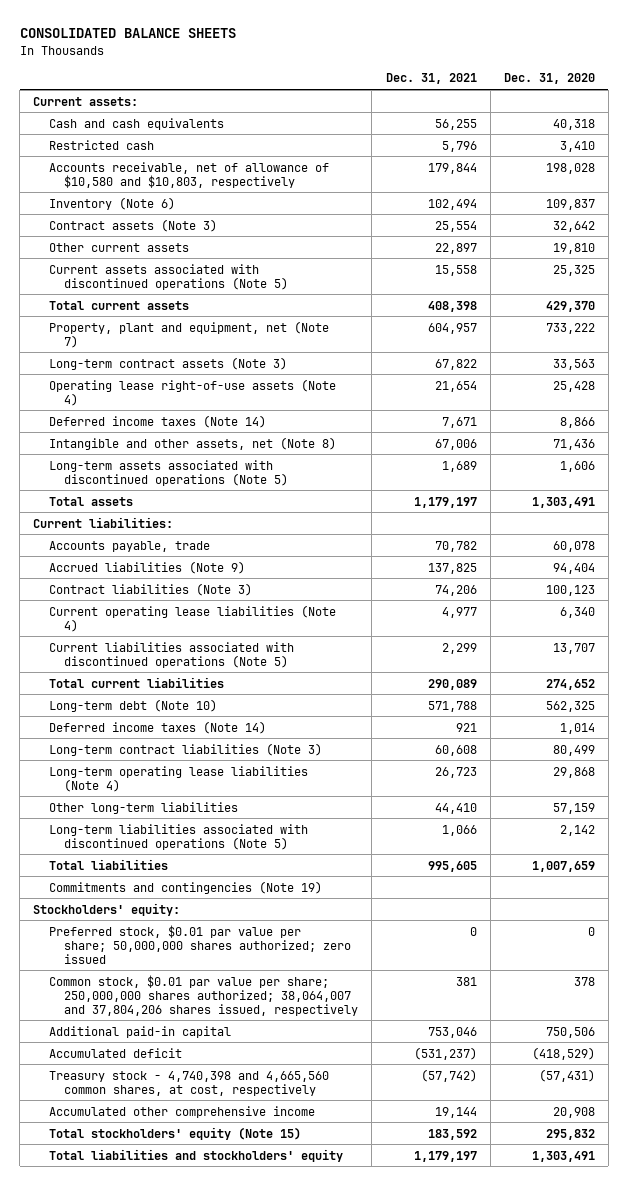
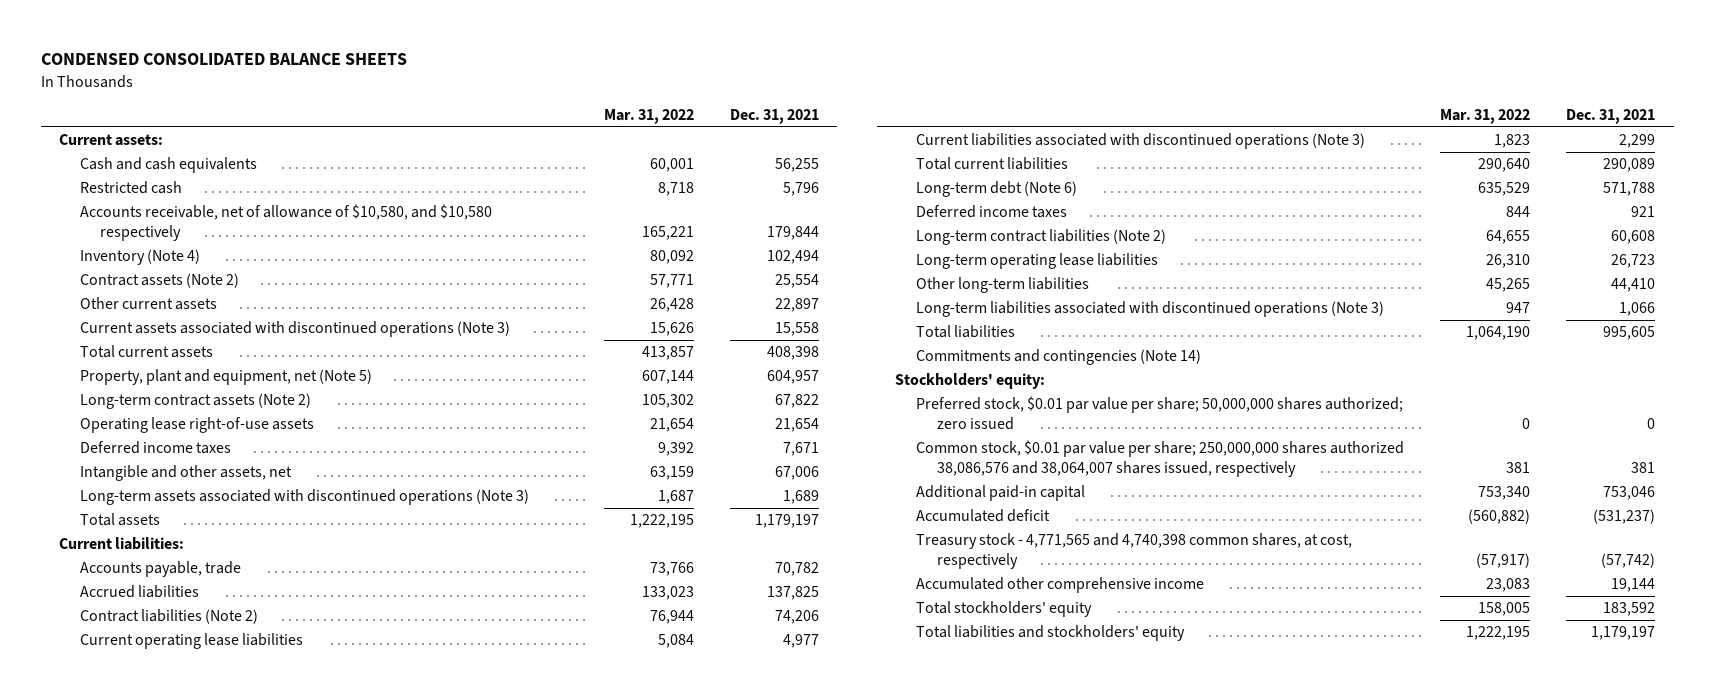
- CONSOLIDATED BALANCE SHEETS
+ CONDENSED CONSOLIDATED BALANCE SHEETS
- | Dec. 31, 2021 | Dec. 31, 2020
+ | Mar. 31, 2022 | Dec. 31, 2021
- Accounts receivable, net of allowance of $10,580 and $10,803, respectively | 179,844 | 198,028
- Inventory (Note 6) | 102,494 | 109,837
- Contract assets (Note 3) | 25,554 | 32,642
+ Accounts receivable, net of allowance of $10,580, and $10,580 respectively | 165,221 | 179,844
+ Inventory (Note 4) | 80,092 | 102,494
+ Contract assets (Note 2) | 57,771 | 25,554
- Current assets associated with discontinued operations (Note 5) | 15,558 | 25,325
+ Current assets associated with discontinued operations (Note 3) | 15,626 | 15,558
- Property, plant and equipment, net (Note 7) | 604,957 | 733,222
- Long-term contract assets (Note 3) | 67,822 | 33,563
- Operating lease right-of-use assets (Note 4) | 21,654 | 25,428
- Deferred income taxes (Note 14) | 7,671 | 8,866
- Intangible and other assets, net (Note 8) | 67,006 | 71,436
- Long-term assets associated with discontinued operations (Note 5) | 1,689 | 1,606
+ Property, plant and equipment, net (Note 5) | 607,144 | 604,957
+ Long-term contract assets (Note 2) | 105,302 | 67,822
+ Operating lease right-of-use assets | 21,654 | 21,654
+ Deferred income taxes | 9,392 | 7,671
+ Intangible and other assets, net | 63,159 | 67,006
+ Long-term assets associated with discontinued operations (Note 3) | 1,687 | 1,689
- Accrued liabilities (Note 9) | 137,825 | 94,404
- Contract liabilities (Note 3) | 74,206 | 100,123
- Current operating lease liabilities (Note 4) | 4,977 | 6,340
- Current liabilities associated with discontinued operations (Note 5) | 2,299 | 13,707
+ Accrued liabilities | 133,023 | 137,825
+ Contract liabilities (Note 2) | 76,944 | 74,206
+ Current operating lease liabilities | 5,084 | 4,977
+ Current liabilities associated with discontinued operations (Note 3) | 1,823 | 2,299
- Long-term debt (Note 10) | 571,788 | 562,325
- Deferred income taxes (Note 14) | 921 | 1,014
- Long-term contract liabilities (Note 3) | 60,608 | 80,499
- Long-term operating lease liabilities (Note 4) | 26,723 | 29,868
+ Long-term debt (Note 6) | 635,529 | 571,788
+ Deferred income taxes | 844 | 921
+ Long-term contract liabilities (Note 2) | 64,655 | 60,608
+ Long-term operating lease liabilities | 26,310 | 26,723
- Long-term liabilities associated with discontinued operations (Note 5) | 1,066 | 2,142
+ Long-term liabilities associated with discontinued operations (Note 3) | 947 | 1,066
- Commitments and contingencies (Note 19)
+ Commitments and contingencies (Note 14)
- Common stock, $0.01 par value per share; 250,000,000 shares authorized; 38,064,007 and 37,804,206 shares issued, respectively | 381 | 378
+ Common stock, $0.01 par value per share; 250,000,000 shares authorized 38,086,576 and 38,064,007 shares issued, respectively | 381 | 381
- Treasury stock - 4,740,398 and 4,665,560 common shares, at cost, respectively | (57,742) | (57,431)
+ Treasury stock - 4,771,565 and 4,740,398 common shares, at cost, respectively | (57,917) | (57,742)
- Total stockholders' equity (Note 15) | 183,592 | 295,832
+ Total stockholders' equity | 158,005 | 183,592

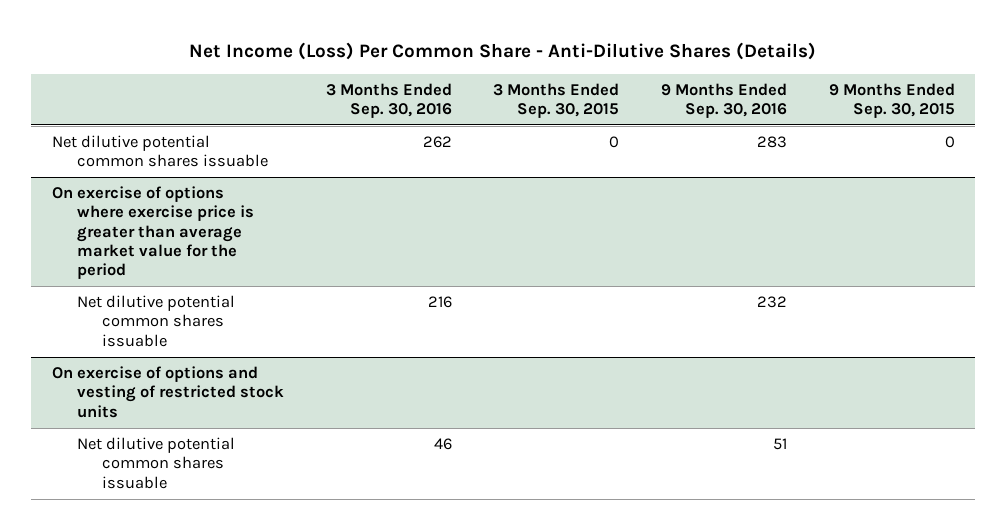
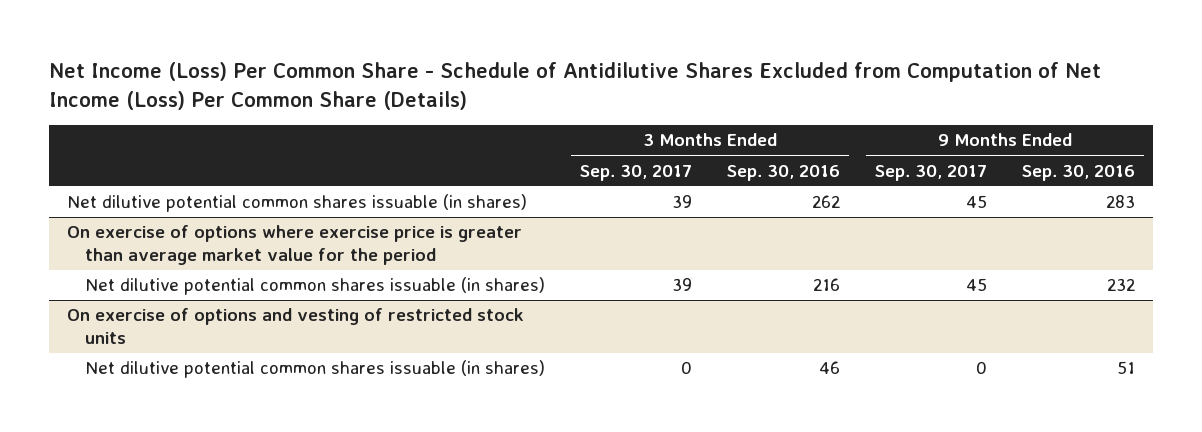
- Net Income (Loss) Per Common Share - Anti-Dilutive Shares (Details)
+ Net Income (Loss) Per Common Share - Schedule of Antidilutive Shares Excluded from Computation of Net Income (Loss) Per Common Share (Details)
- | 3 Months Ended Sep. 30, 2016 | 3 Months Ended Sep. 30, 2015 | 9 Months Ended Sep. 30, 2016 | 9 Months Ended Sep. 30, 2015
+ | 3 Months Ended Sep. 30, 2017 | 3 Months Ended Sep. 30, 2016 | 9 Months Ended Sep. 30, 2017 | 9 Months Ended Sep. 30, 2016
- Net dilutive potential common shares issuable | 262 | 0 | 283 | 0
+ Net dilutive potential common shares issuable (in shares) | 39 | 262 | 45 | 283
@ On exercise of options where exercise price is greater than average market value for the period
- Net dilutive potential common shares issuable | 216 | | 232 |
+ Net dilutive potential common shares issuable (in shares) | 39 | 216 | 45 | 232
@ On exercise of options and vesting of restricted stock units
- Net dilutive potential common shares issuable | 46 | | 51 |
+ Net dilutive potential common shares issuable (in shares) | 0 | 46 | 0 | 51

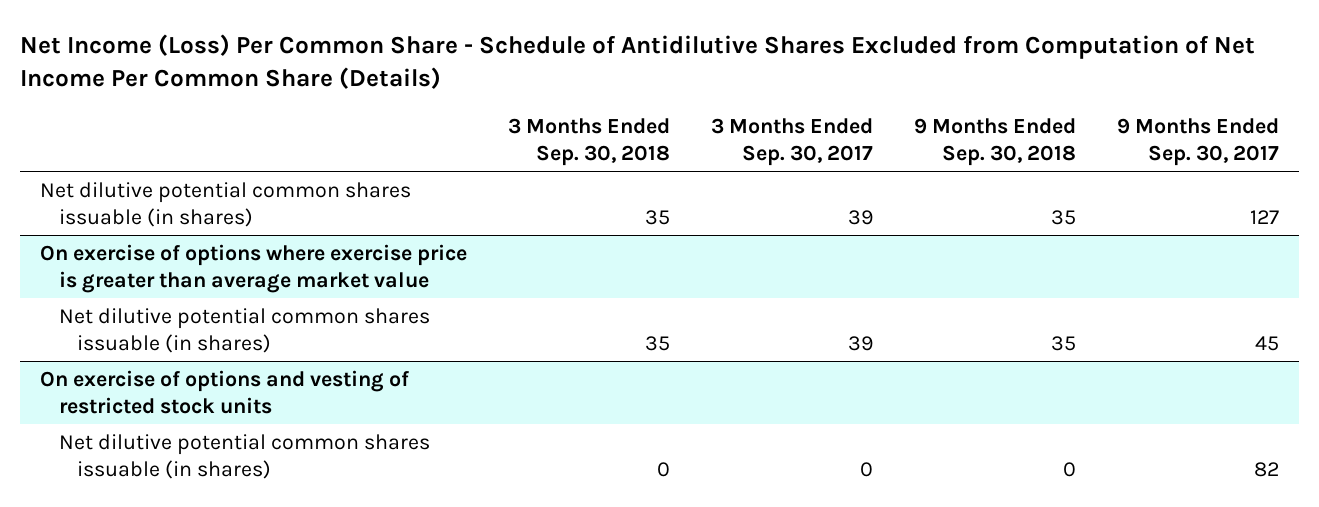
- Net Income (Loss) Per Common Share - Schedule of Antidilutive Shares Excluded from Computation of Net Income (Loss) Per Common Share (Details)
+ Net Income (Loss) Per Common Share - Schedule of Antidilutive Shares Excluded from Computation of Net Income Per Common Share (Details)
- | 3 Months Ended Sep. 30, 2017 | 3 Months Ended Sep. 30, 2016 | 9 Months Ended Sep. 30, 2017 | 9 Months Ended Sep. 30, 2016
+ | 3 Months Ended Sep. 30, 2018 | 3 Months Ended Sep. 30, 2017 | 9 Months Ended Sep. 30, 2018 | 9 Months Ended Sep. 30, 2017
- Net dilutive potential common shares issuable (in shares) | 39 | 262 | 45 | 283
- On exercise of options where exercise price is greater than average market value for the period
+ Net dilutive potential common shares issuable (in shares) | 35 | 39 | 35 | 127
+ On exercise of options where exercise price is greater than average market value
@ On exercise of options and vesting of restricted stock units
- Net dilutive potential common shares issuable (in shares) | 0 | 46 | 0 | 51
+ Net dilutive potential common shares issuable (in shares) | 0 | 0 | 0 | 82

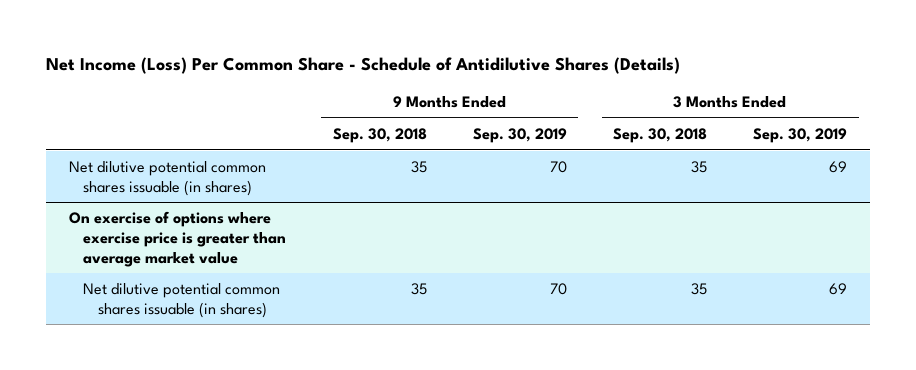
- Net Income (Loss) Per Common Share - Schedule of Antidilutive Shares Excluded from Computation of Net Income Per Common Share (Details)
+ Net Income (Loss) Per Common Share - Schedule of Antidilutive Shares (Details)
- | 3 Months Ended Sep. 30, 2018 | 3 Months Ended Sep. 30, 2017 | 9 Months Ended Sep. 30, 2018 | 9 Months Ended Sep. 30, 2017
+ | 9 Months Ended Sep. 30, 2018 | 9 Months Ended Sep. 30, 2019 | 3 Months Ended Sep. 30, 2018 | 3 Months Ended Sep. 30, 2019
- On exercise of options and vesting of restricted stock units
- Net dilutive potential common shares issuable (in shares) | 0 | 0 | 0 | 82

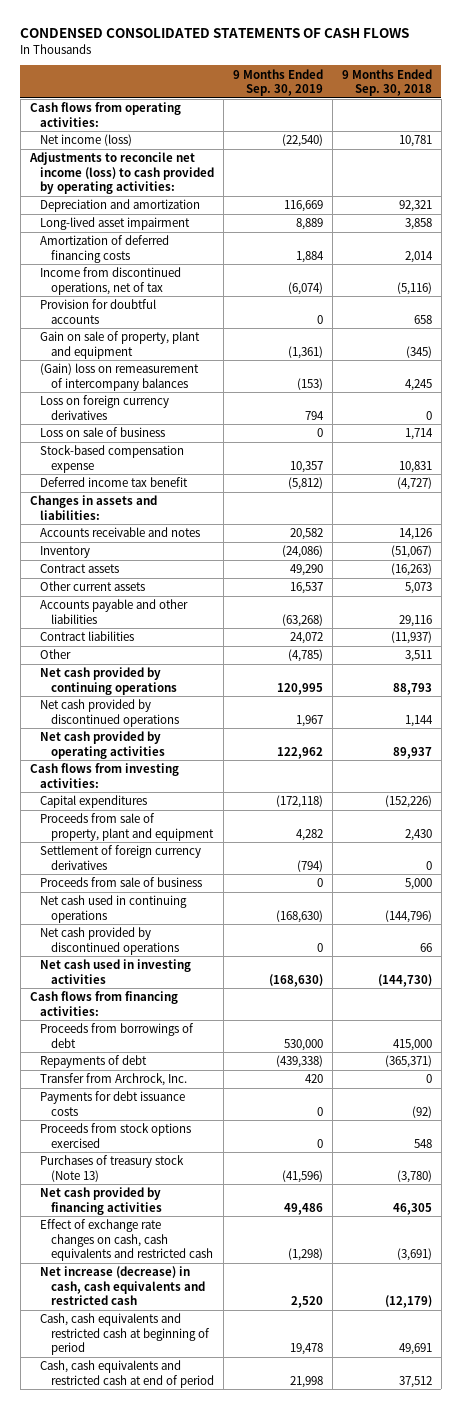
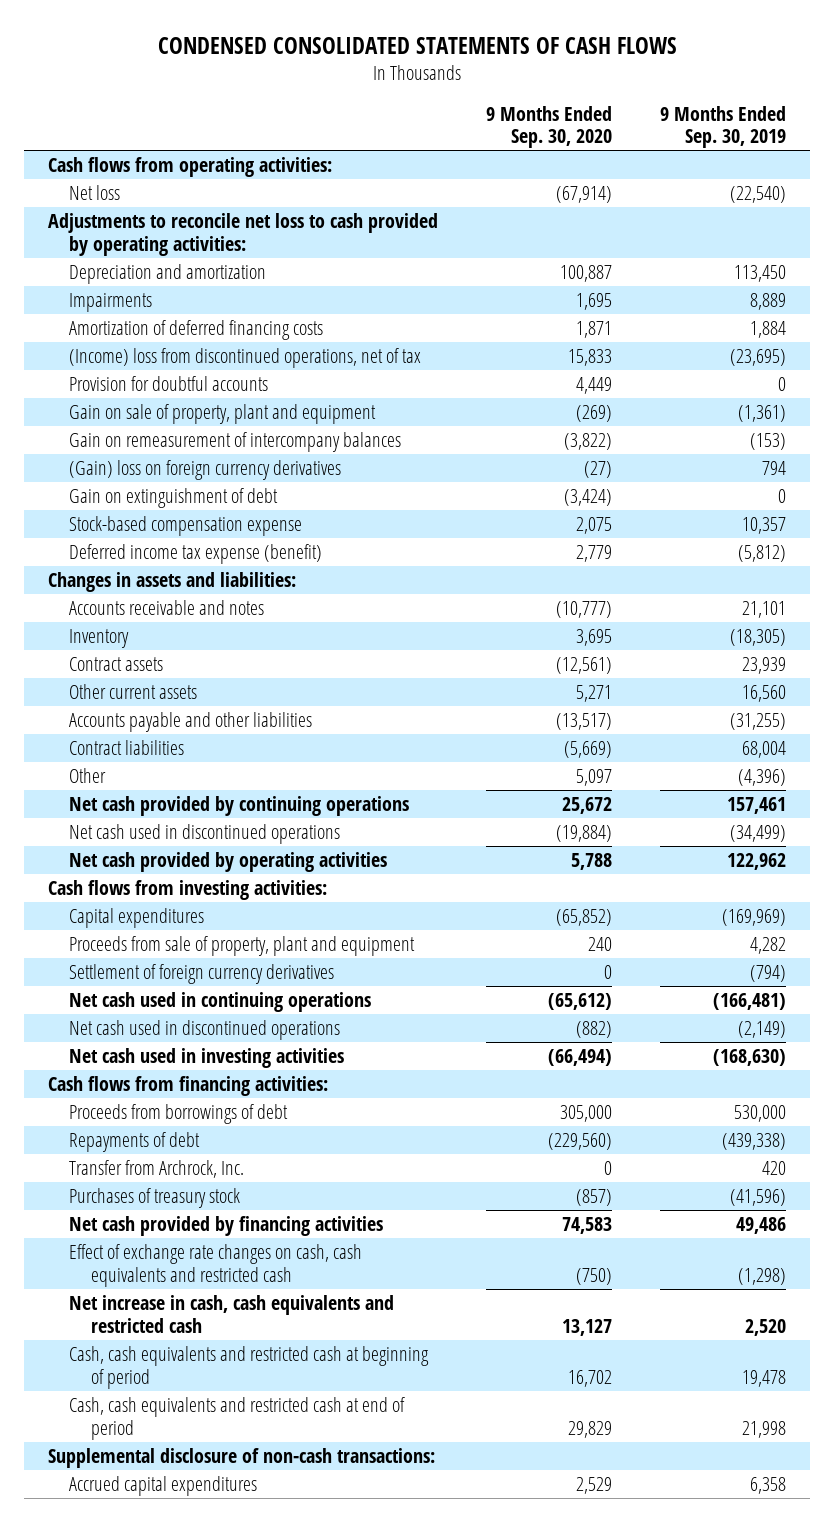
- | 9 Months Ended Sep. 30, 2019 | 9 Months Ended Sep. 30, 2018
+ | 9 Months Ended Sep. 30, 2020 | 9 Months Ended Sep. 30, 2019
- Net income (loss) | (22,540) | 10,781
- Adjustments to reconcile net income (loss) to cash provided by operating activities:
- Depreciation and amortization | 116,669 | 92,321
- Long-lived asset impairment | 8,889 | 3,858
+ Net loss | (67,914) | (22,540)
+ Adjustments to reconcile net loss to cash provided by operating activities:
+ Depreciation and amortization | 100,887 | 113,450
+ Impairments | 1,695 | 8,889
- Income from discontinued operations, net of tax | (6,074) | (5,116)
+ (Income) loss from discontinued operations, net of tax | 15,833 | (23,695)
- (Gain) loss on remeasurement of intercompany balances | (153) | 4,245
- Loss on foreign currency derivatives | 794 | 0
- Loss on sale of business | 0 | 1,714
+ Gain on remeasurement of intercompany balances | (3,822) | (153)
+ (Gain) loss on foreign currency derivatives | (27) | 794
+ Gain on extinguishment of debt | (3,424) | 0
- Deferred income tax benefit | (5,812) | (4,727)
+ Deferred income tax expense (benefit) | 2,779 | (5,812)
- Accounts receivable and notes | 20,582 | 14,126
- Inventory | (24,086) | (51,067)
- Contract assets | 49,290 | (16,263)
- Other current assets | 16,537 | 5,073
- Accounts payable and other liabilities | (63,268) | 29,116
- Contract liabilities | 24,072 | (11,937)
- Other | (4,785) | 3,511
- Net cash provided by continuing operations | 120,995 | 88,793
- Net cash provided by discontinued operations | 1,967 | 1,144
+ Accounts receivable and notes | (10,777) | 21,101
+ Inventory | 3,695 | (18,305)
+ Contract assets | (12,561) | 23,939
+ Other current assets | 5,271 | 16,560
+ Accounts payable and other liabilities | (13,517) | (31,255)
+ Contract liabilities | (5,669) | 68,004
+ Other | 5,097 | (4,396)
+ Net cash provided by continuing operations | 25,672 | 157,461
+ Net cash used in discontinued operations | (19,884) | (34,499)
- Capital expenditures | (172,118) | (152,226)
+ Capital expenditures | (65,852) | (169,969)
- Proceeds from sale of business | 0 | 5,000
- Net cash used in continuing operations | (168,630) | (144,796)
- Net cash provided by discontinued operations | 0 | 66
+ Net cash used in continuing operations | (65,612) | (166,481)
+ Net cash used in discontinued operations | (882) | (2,149)
- Payments for debt issuance costs | 0 | (92)
- Proceeds from stock options exercised | 0 | 548
- Purchases of treasury stock (Note 13) | (41,596) | (3,780)
+ Purchases of treasury stock | (857) | (41,596)
- Net increase (decrease) in cash, cash equivalents and restricted cash | 2,520 | (12,179)
+ Net increase in cash, cash equivalents and restricted cash | 13,127 | 2,520
+ Supplemental disclosure of non-cash transactions:
+ Accrued capital expenditures | 2,529 | 6,358

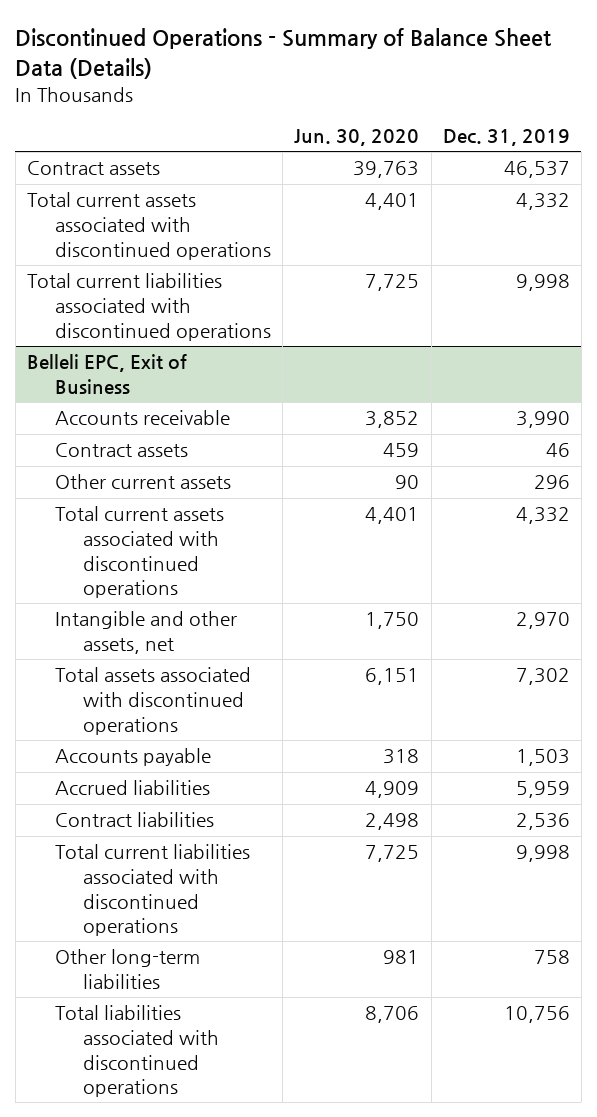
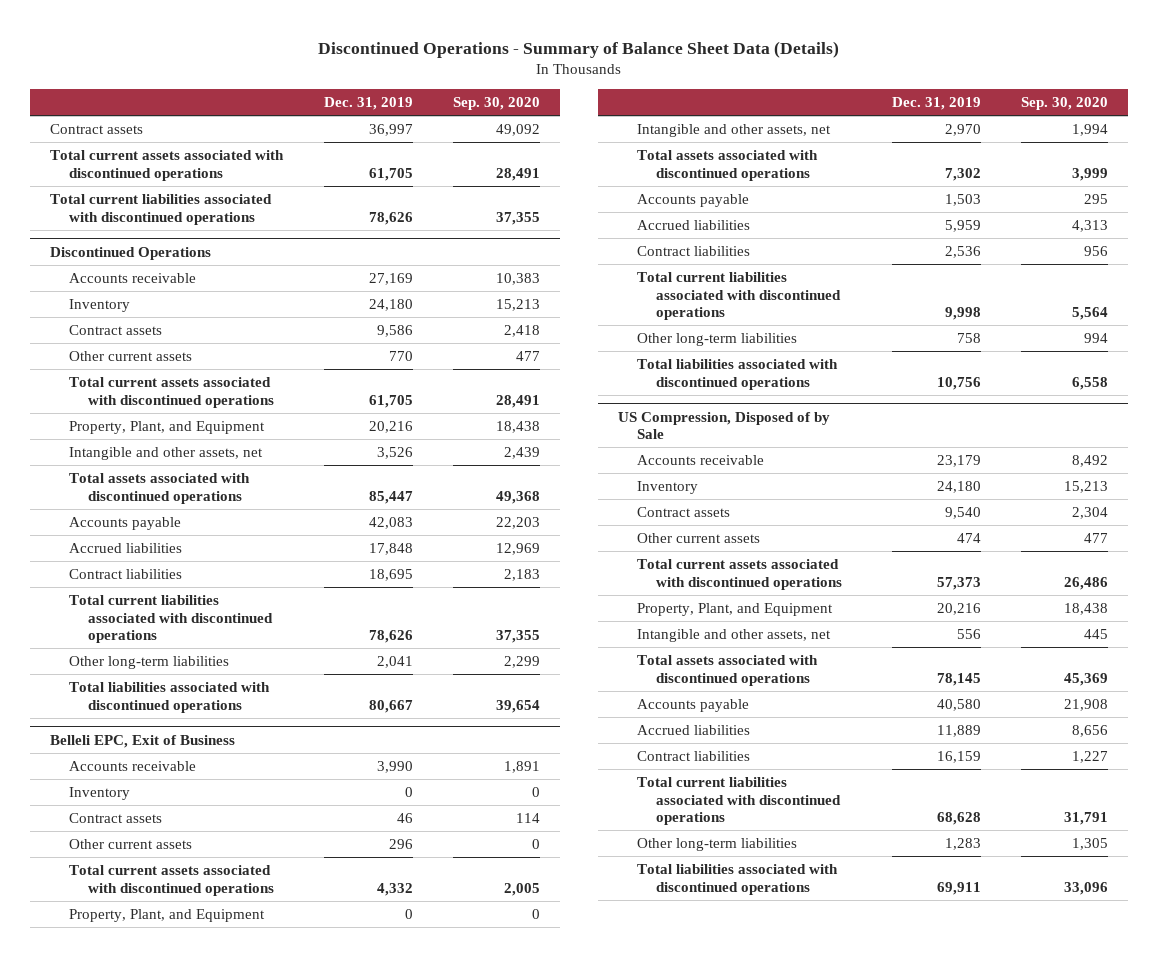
- | Jun. 30, 2020 | Dec. 31, 2019
+ | Dec. 31, 2019 | Sep. 30, 2020
- Contract assets | 39,763 | 46,537
- Total current assets associated with discontinued operations | 4,401 | 4,332
- Total current liabilities associated with discontinued operations | 7,725 | 9,998
+ Contract assets | 36,997 | 49,092
+ Total current assets associated with discontinued operations | 61,705 | 28,491
+ Total current liabilities associated with discontinued operations | 78,626 | 37,355
+ Discontinued Operations
+ Accounts receivable | 27,169 | 10,383
+ Inventory | 24,180 | 15,213
+ Contract assets | 9,586 | 2,418
+ Other current assets | 770 | 477
+ Total current assets associated with discontinued operations | 61,705 | 28,491
+ Property, Plant, and Equipment | 20,216 | 18,438
+ Intangible and other assets, net | 3,526 | 2,439
+ Total assets associated with discontinued operations | 85,447 | 49,368
+ Accounts payable | 42,083 | 22,203
+ Accrued liabilities | 17,848 | 12,969
+ Contract liabilities | 18,695 | 2,183
+ Total current liabilities associated with discontinued operations | 78,626 | 37,355
+ Other long-term liabilities | 2,041 | 2,299
+ Total liabilities associated with discontinued operations | 80,667 | 39,654
@ Belleli EPC, Exit of Business
+ Inventory | 0 | 0
+ Property, Plant, and Equipment | 0 | 0
+ US Compression, Disposed of by Sale
+ Accounts receivable | 23,179 | 8,492
+ Inventory | 24,180 | 15,213
+ Contract assets | 9,540 | 2,304
+ Other current assets | 474 | 477
+ Total current assets associated with discontinued operations | 57,373 | 26,486
+ Property, Plant, and Equipment | 20,216 | 18,438
+ Intangible and other assets, net | 556 | 445
+ Total assets associated with discontinued operations | 78,145 | 45,369
+ Accounts payable | 40,580 | 21,908
+ Accrued liabilities | 11,889 | 8,656
+ Contract liabilities | 16,159 | 1,227
+ Total current liabilities associated with discontinued operations | 68,628 | 31,791
+ Other long-term liabilities | 1,283 | 1,305
+ Total liabilities associated with discontinued operations | 69,911 | 33,096

